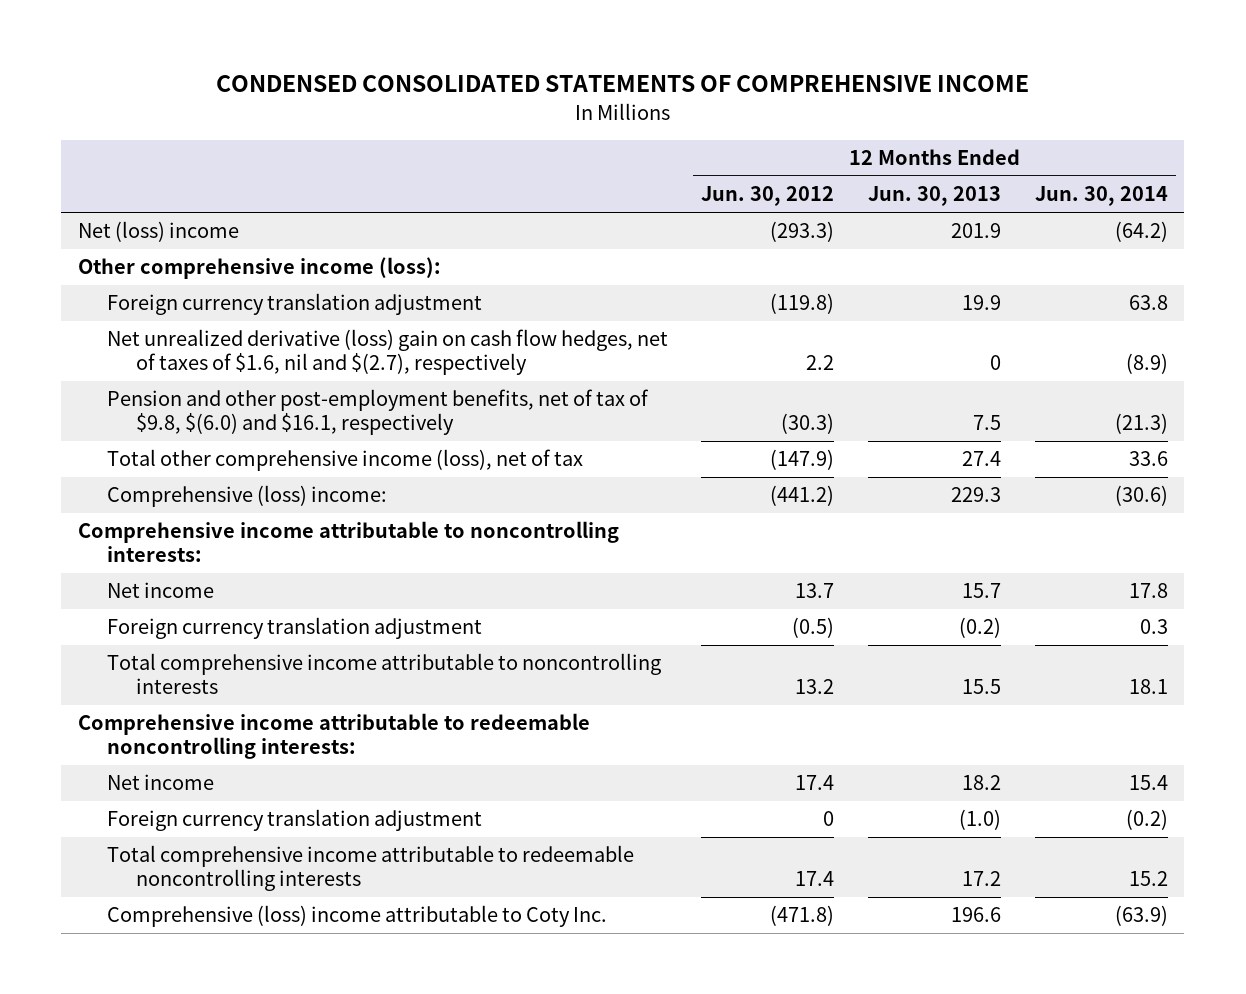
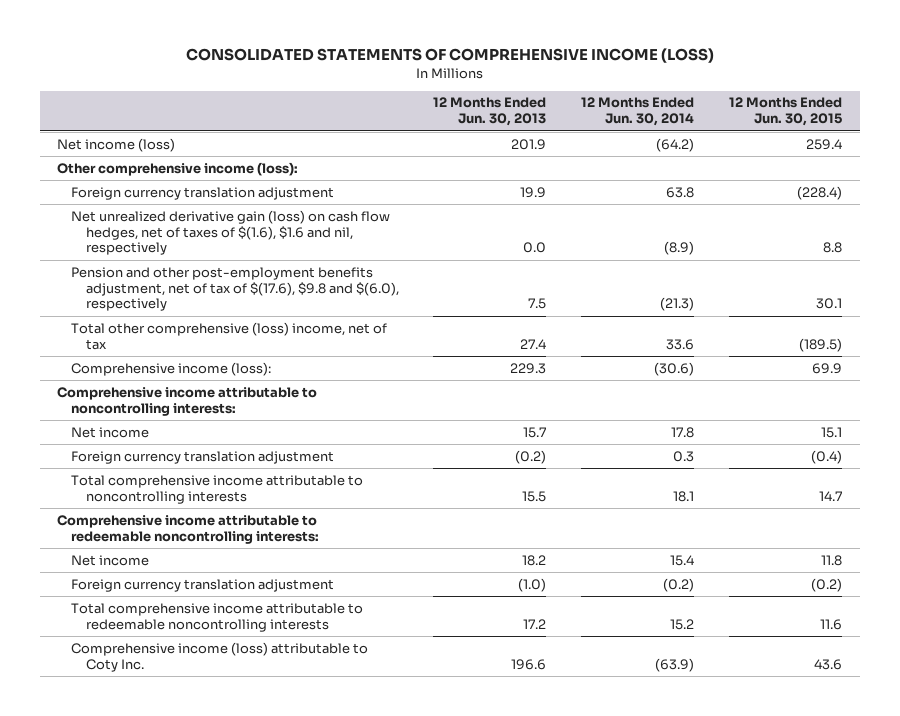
- CONDENSED CONSOLIDATED STATEMENTS OF COMPREHENSIVE INCOME
+ CONSOLIDATED STATEMENTS OF COMPREHENSIVE INCOME (LOSS)
- | 12 Months Ended Jun. 30, 2012 | 12 Months Ended Jun. 30, 2013 | 12 Months Ended Jun. 30, 2014
+ | 12 Months Ended Jun. 30, 2013 | 12 Months Ended Jun. 30, 2014 | 12 Months Ended Jun. 30, 2015
- Net (loss) income | (293.3) | 201.9 | (64.2)
+ Net income (loss) | 201.9 | (64.2) | 259.4
- Net unrealized derivative (loss) gain on cash flow hedges, net of taxes of $1.6, nil and $(2.7), respectively | 2.2 | 0 | (8.9)
- Pension and other post-employment benefits, net of tax of $9.8, $(6.0) and $16.1, respectively | (30.3) | 7.5 | (21.3)
- Total other comprehensive income (loss), net of tax | (147.9) | 27.4 | 33.6
- Comprehensive (loss) income: | (441.2) | 229.3 | (30.6)
+ Net unrealized derivative gain (loss) on cash flow hedges, net of taxes of $(1.6), $1.6 and nil, respectively | 0.0 | (8.9) | 8.8
+ Pension and other post-employment benefits adjustment, net of tax of $(17.6), $9.8 and $(6.0), respectively | 7.5 | (21.3) | 30.1
+ Total other comprehensive (loss) income, net of tax | 27.4 | 33.6 | (189.5)
+ Comprehensive income (loss): | 229.3 | (30.6) | 69.9
- Comprehensive (loss) income attributable to Coty Inc. | (471.8) | 196.6 | (63.9)
+ Comprehensive income (loss) attributable to Coty Inc. | 196.6 | (63.9) | 43.6

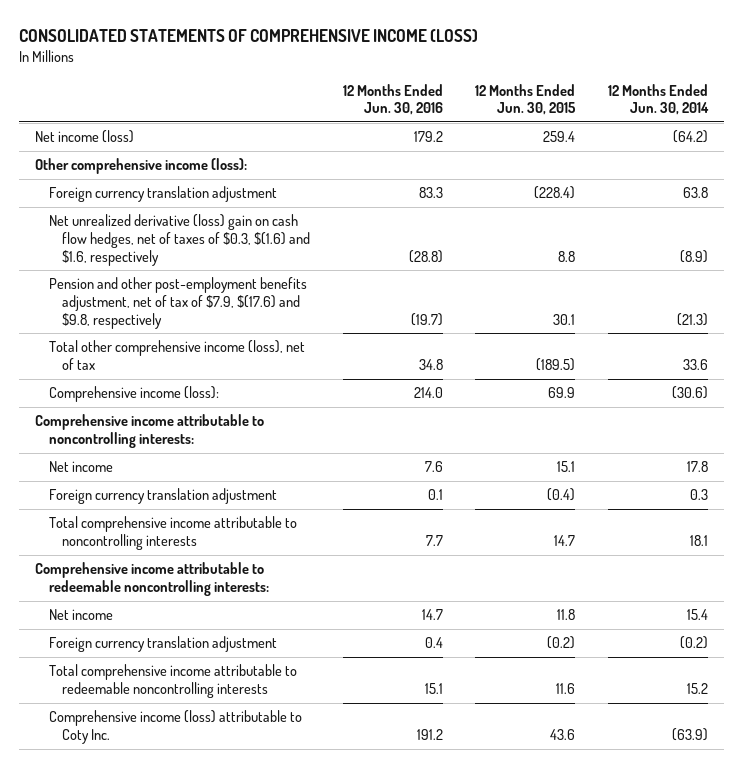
- | 12 Months Ended Jun. 30, 2013 | 12 Months Ended Jun. 30, 2014 | 12 Months Ended Jun. 30, 2015
+ | 12 Months Ended Jun. 30, 2016 | 12 Months Ended Jun. 30, 2015 | 12 Months Ended Jun. 30, 2014
- Net unrealized derivative gain (loss) on cash flow hedges, net of taxes of $(1.6), $1.6 and nil, respectively | 0.0 | (8.9) | 8.8
- Pension and other post-employment benefits adjustment, net of tax of $(17.6), $9.8 and $(6.0), respectively | 7.5 | (21.3) | 30.1
- Total other comprehensive (loss) income, net of tax | 27.4 | 33.6 | (189.5)
+ Net unrealized derivative (loss) gain on cash flow hedges, net of taxes of $0.3, $(1.6) and $1.6, respectively | (28.8) | 8.8 | (8.9)
+ Pension and other post-employment benefits adjustment, net of tax of $7.9, $(17.6) and $9.8, respectively | (19.7) | 30.1 | (21.3)
+ Total other comprehensive income (loss), net of tax | 34.8 | (189.5) | 33.6

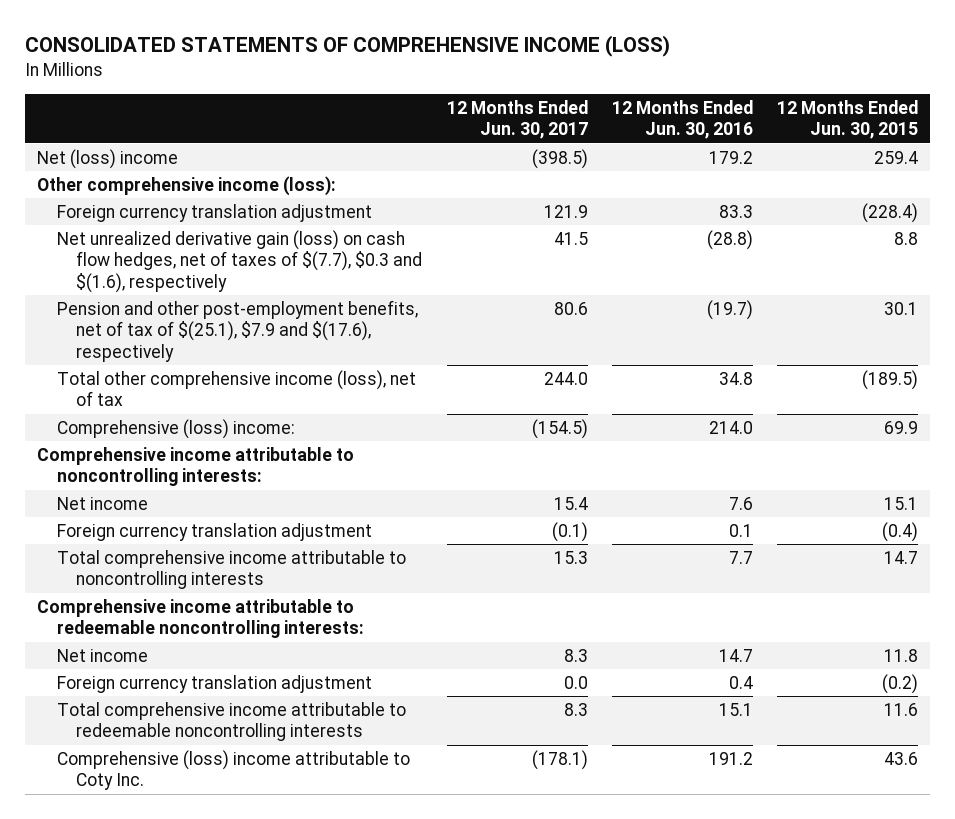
- | 12 Months Ended Jun. 30, 2016 | 12 Months Ended Jun. 30, 2015 | 12 Months Ended Jun. 30, 2014
+ | 12 Months Ended Jun. 30, 2017 | 12 Months Ended Jun. 30, 2016 | 12 Months Ended Jun. 30, 2015
- Net income (loss) | 179.2 | 259.4 | (64.2)
+ Net (loss) income | (398.5) | 179.2 | 259.4
- Net unrealized derivative (loss) gain on cash flow hedges, net of taxes of $0.3, $(1.6) and $1.6, respectively | (28.8) | 8.8 | (8.9)
- Pension and other post-employment benefits adjustment, net of tax of $7.9, $(17.6) and $9.8, respectively | (19.7) | 30.1 | (21.3)
+ Net unrealized derivative gain (loss) on cash flow hedges, net of taxes of $(7.7), $0.3 and $(1.6), respectively | 41.5 | (28.8) | 8.8
+ Pension and other post-employment benefits, net of tax of $(25.1), $7.9 and $(17.6), respectively | 80.6 | (19.7) | 30.1
- Comprehensive income (loss): | 214.0 | 69.9 | (30.6)
+ Comprehensive (loss) income: | (154.5) | 214.0 | 69.9
- Comprehensive income (loss) attributable to Coty Inc. | 191.2 | 43.6 | (63.9)
+ Comprehensive (loss) income attributable to Coty Inc. | (178.1) | 191.2 | 43.6

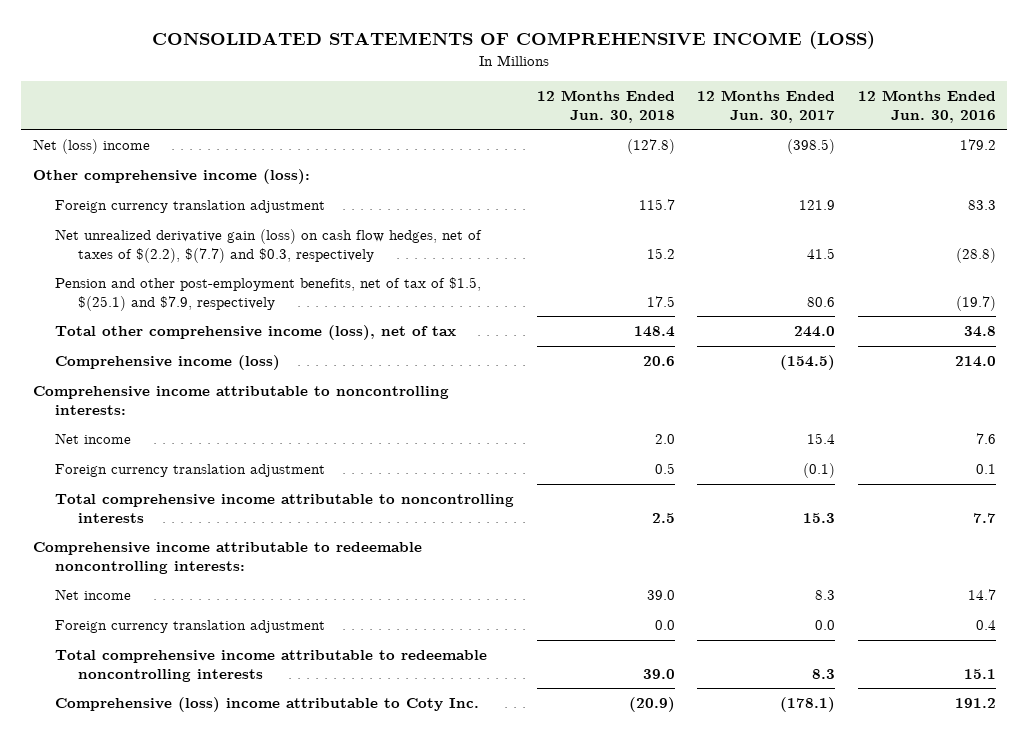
- | 12 Months Ended Jun. 30, 2017 | 12 Months Ended Jun. 30, 2016 | 12 Months Ended Jun. 30, 2015
+ | 12 Months Ended Jun. 30, 2018 | 12 Months Ended Jun. 30, 2017 | 12 Months Ended Jun. 30, 2016
- Net unrealized derivative gain (loss) on cash flow hedges, net of taxes of $(7.7), $0.3 and $(1.6), respectively | 41.5 | (28.8) | 8.8
- Pension and other post-employment benefits, net of tax of $(25.1), $7.9 and $(17.6), respectively | 80.6 | (19.7) | 30.1
+ Net unrealized derivative gain (loss) on cash flow hedges, net of taxes of $(2.2), $(7.7) and $0.3, respectively | 15.2 | 41.5 | (28.8)
+ Pension and other post-employment benefits, net of tax of $1.5, $(25.1) and $7.9, respectively | 17.5 | 80.6 | (19.7)
- Comprehensive (loss) income: | (154.5) | 214.0 | 69.9
+ Comprehensive income (loss) | 20.6 | (154.5) | 214.0

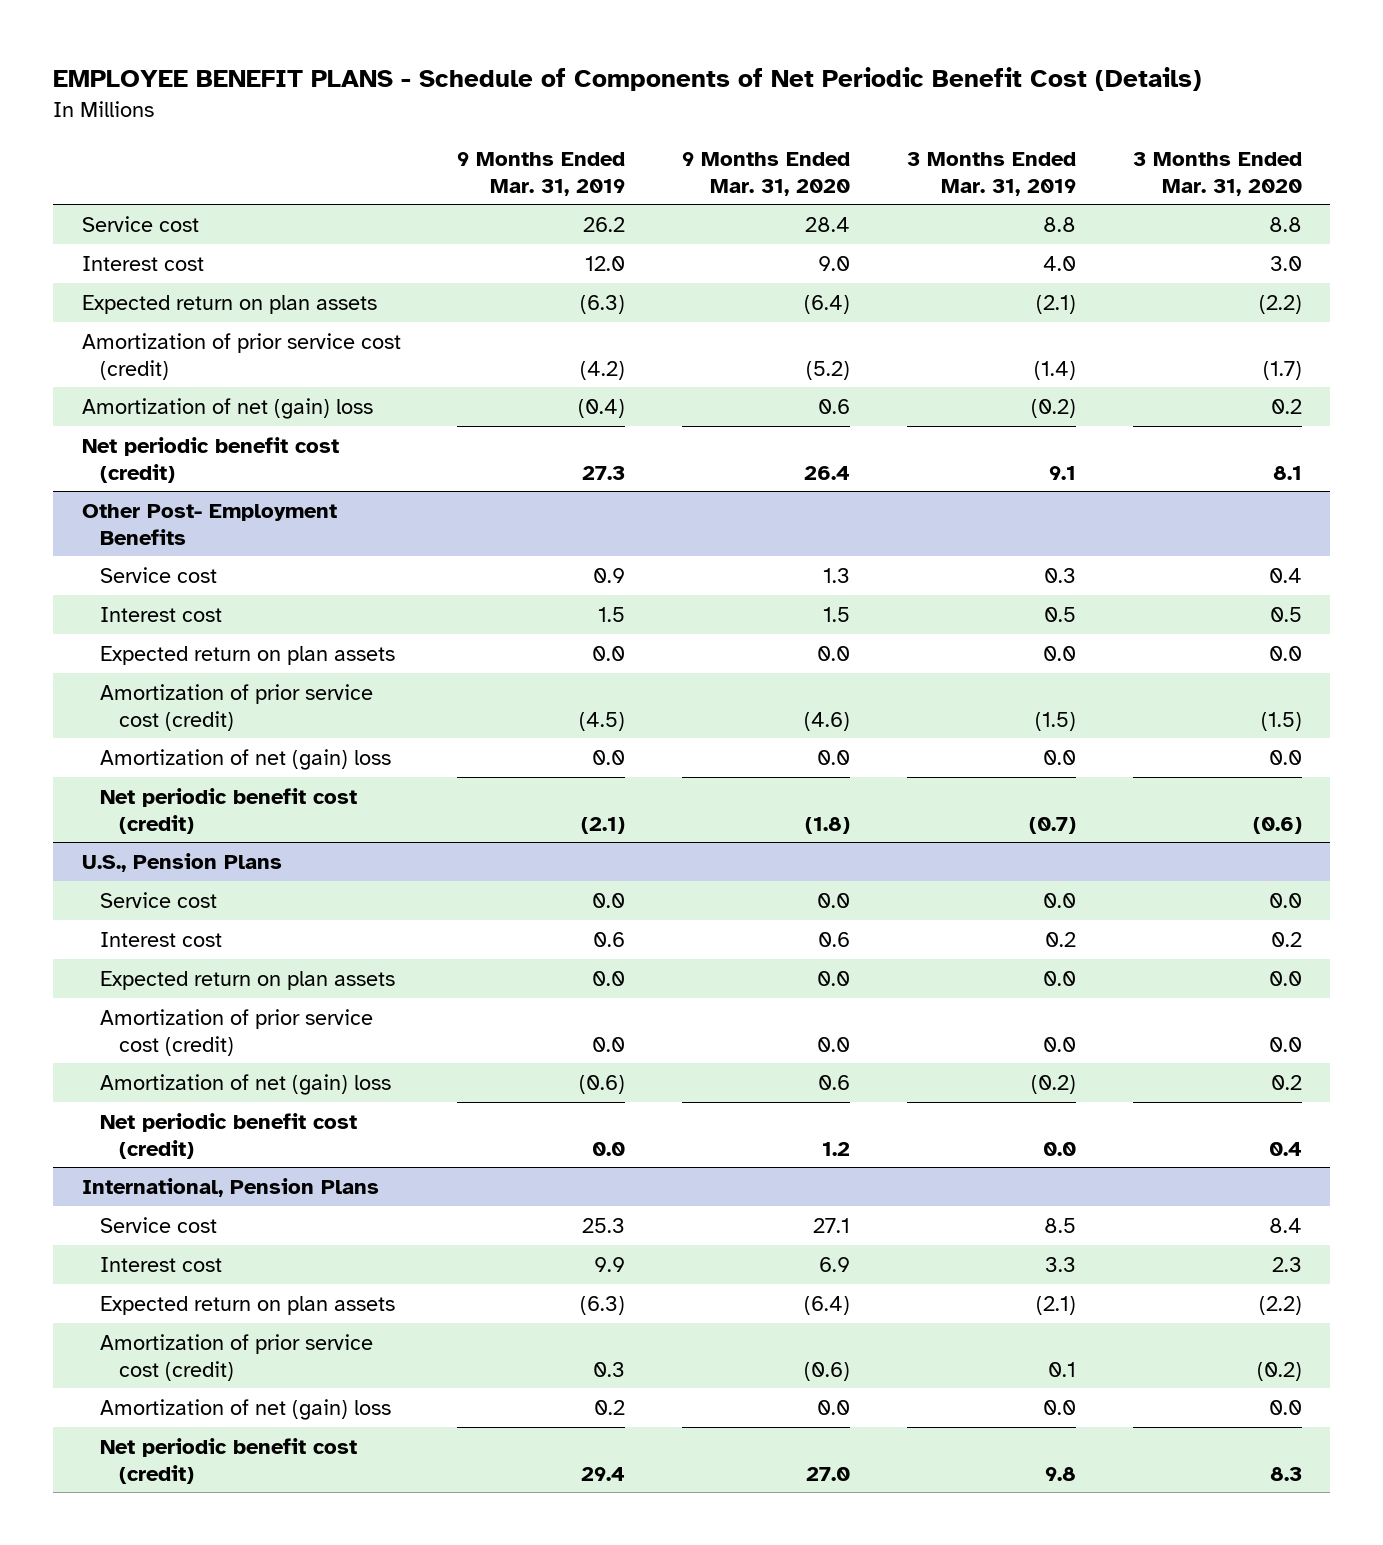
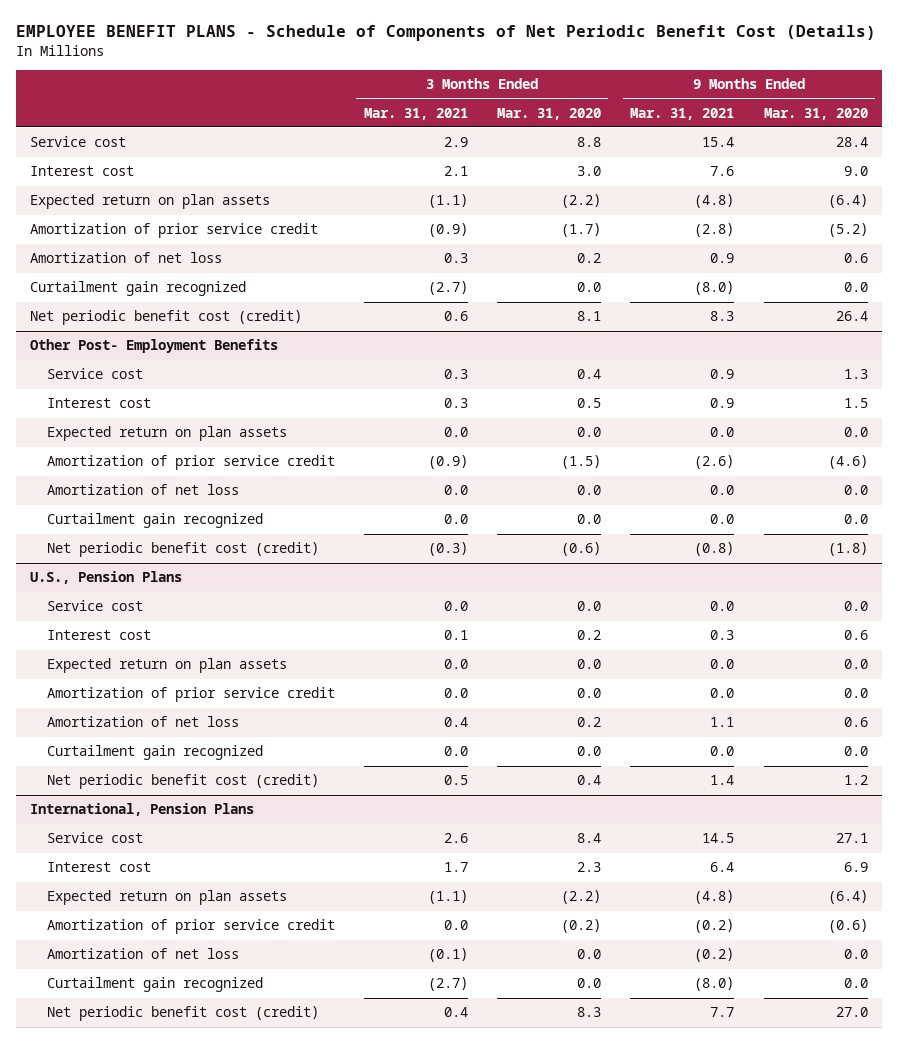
- | 9 Months Ended Mar. 31, 2019 | 9 Months Ended Mar. 31, 2020 | 3 Months Ended Mar. 31, 2019 | 3 Months Ended Mar. 31, 2020
+ | 3 Months Ended Mar. 31, 2021 | 3 Months Ended Mar. 31, 2020 | 9 Months Ended Mar. 31, 2021 | 9 Months Ended Mar. 31, 2020
- Amortization of prior service cost (credit) | (4.2) | (5.2) | (1.4) | (1.7)
- Amortization of net (gain) loss | (0.4) | 0.6 | (0.2) | 0.2
+ Amortization of prior service credit | (0.9) | (1.7) | (2.8) | (5.2)
+ Amortization of net loss | 0.3 | 0.2 | 0.9 | 0.6
+ Curtailment gain recognized | (2.7) | 0.0 | (8.0) | 0.0
@ Other Post- Employment Benefits
- Amortization of prior service cost (credit) | (4.5) | (4.6) | (1.5) | (1.5)
- Amortization of net (gain) loss | 0.0 | 0.0 | 0.0 | 0.0
+ Amortization of prior service credit | (0.9) | (1.5) | (2.6) | (4.6)
+ Amortization of net loss | 0.0 | 0.0 | 0.0 | 0.0
+ Curtailment gain recognized | 0.0 | 0.0 | 0.0 | 0.0
@ U.S., Pension Plans
- Amortization of prior service cost (credit) | 0.0 | 0.0 | 0.0 | 0.0
- Amortization of net (gain) loss | (0.6) | 0.6 | (0.2) | 0.2
+ Amortization of prior service credit | 0.0 | 0.0 | 0.0 | 0.0
+ Amortization of net loss | 0.4 | 0.2 | 1.1 | 0.6
+ Curtailment gain recognized | 0.0 | 0.0 | 0.0 | 0.0
@ International, Pension Plans
- Amortization of prior service cost (credit) | 0.3 | (0.6) | 0.1 | (0.2)
- Amortization of net (gain) loss | 0.2 | 0.0 | 0.0 | 0.0
+ Amortization of prior service credit | 0.0 | (0.2) | (0.2) | (0.6)
+ Amortization of net loss | (0.1) | 0.0 | (0.2) | 0.0
+ Curtailment gain recognized | (2.7) | 0.0 | (8.0) | 0.0

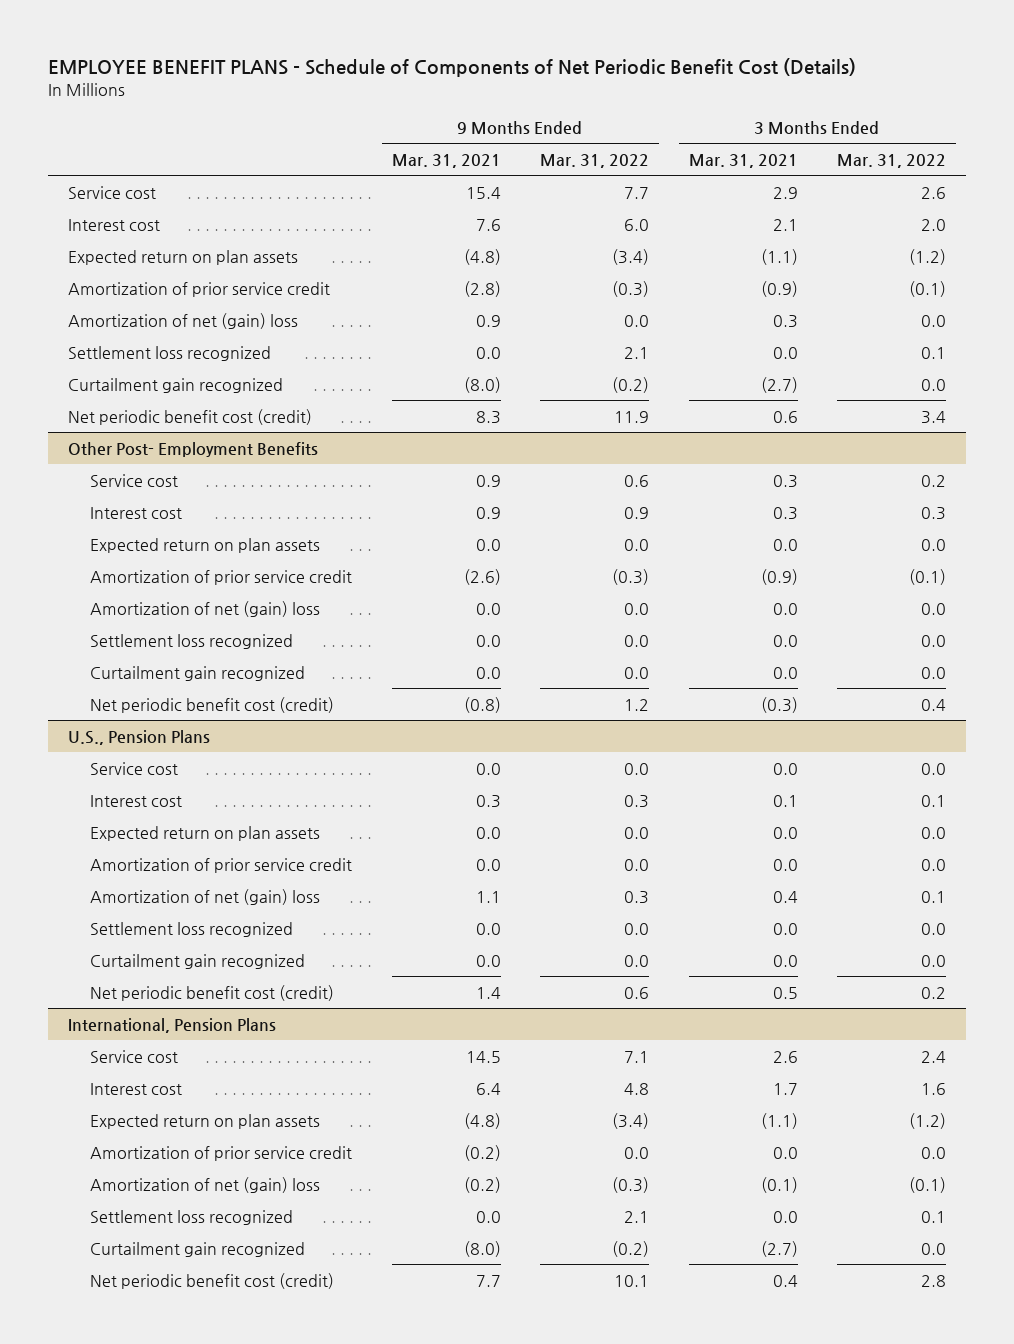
- | 3 Months Ended Mar. 31, 2021 | 3 Months Ended Mar. 31, 2020 | 9 Months Ended Mar. 31, 2021 | 9 Months Ended Mar. 31, 2020
+ | 9 Months Ended Mar. 31, 2021 | 9 Months Ended Mar. 31, 2022 | 3 Months Ended Mar. 31, 2021 | 3 Months Ended Mar. 31, 2022
- Amortization of net loss | 0.3 | 0.2 | 0.9 | 0.6
+ Amortization of net (gain) loss | 0.9 | 0.0 | 0.3 | 0.0
+ Settlement loss recognized | 0.0 | 2.1 | 0.0 | 0.1
@ Other Post- Employment Benefits
- Amortization of net loss | 0.0 | 0.0 | 0.0 | 0.0
+ Amortization of net (gain) loss | 0.0 | 0.0 | 0.0 | 0.0
+ Settlement loss recognized | 0.0 | 0.0 | 0.0 | 0.0
@ U.S., Pension Plans
- Amortization of net loss | 0.4 | 0.2 | 1.1 | 0.6
+ Amortization of net (gain) loss | 1.1 | 0.3 | 0.4 | 0.1
+ Settlement loss recognized | 0.0 | 0.0 | 0.0 | 0.0
@ International, Pension Plans
- Amortization of net loss | (0.1) | 0.0 | (0.2) | 0.0
+ Amortization of net (gain) loss | (0.2) | (0.3) | (0.1) | (0.1)
+ Settlement loss recognized | 0.0 | 2.1 | 0.0 | 0.1

